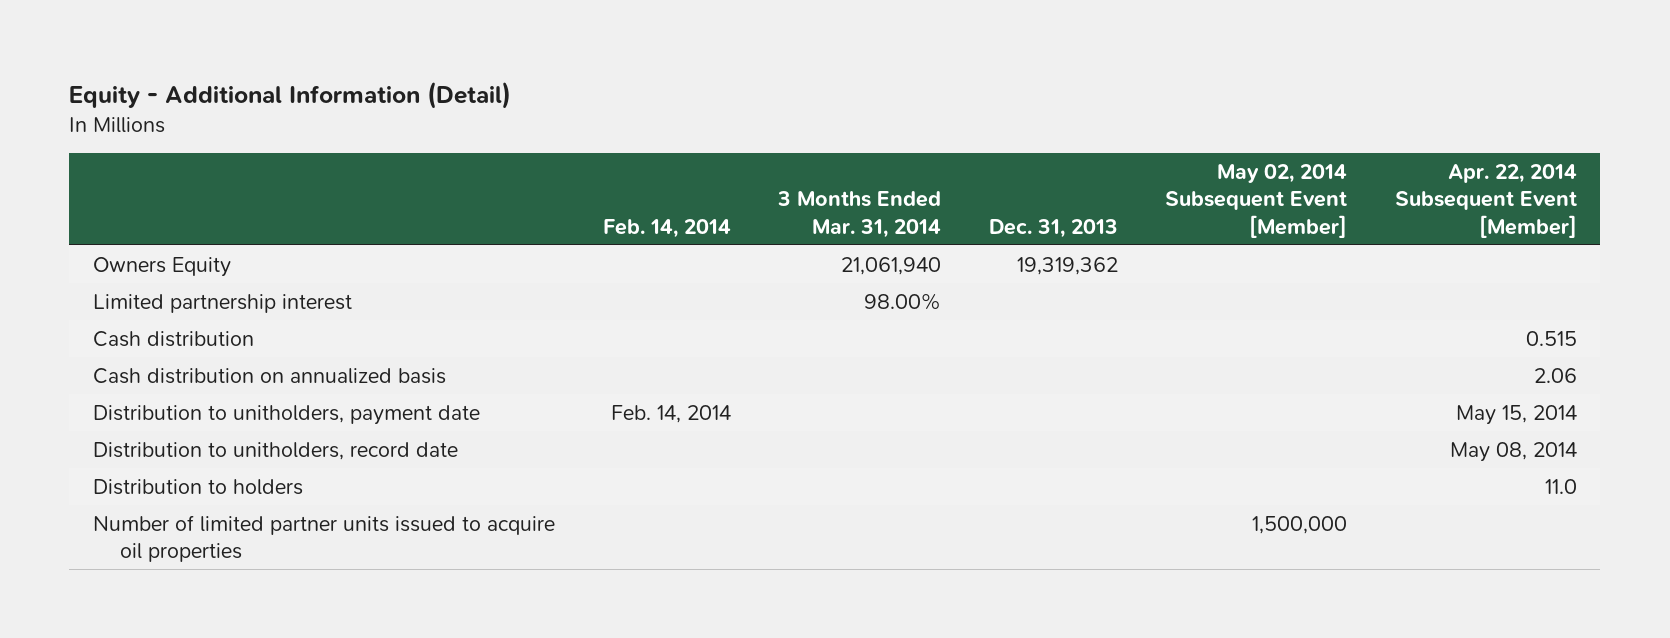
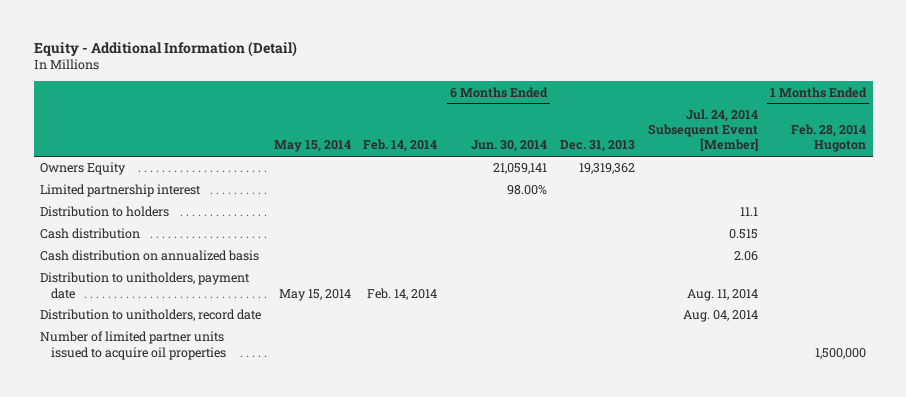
- | Feb. 14, 2014 | 3 Months Ended Mar. 31, 2014 | Dec. 31, 2013 | May 02, 2014 Subsequent Event [Member] | Apr. 22, 2014 Subsequent Event [Member]
+ | May 15, 2014 | Feb. 14, 2014 | 6 Months Ended Jun. 30, 2014 | Dec. 31, 2013 | Jul. 24, 2014 Subsequent Event [Member] | 1 Months Ended Feb. 28, 2014 Hugoton
moved up: Distribution to holders | | | | | 11.1 |

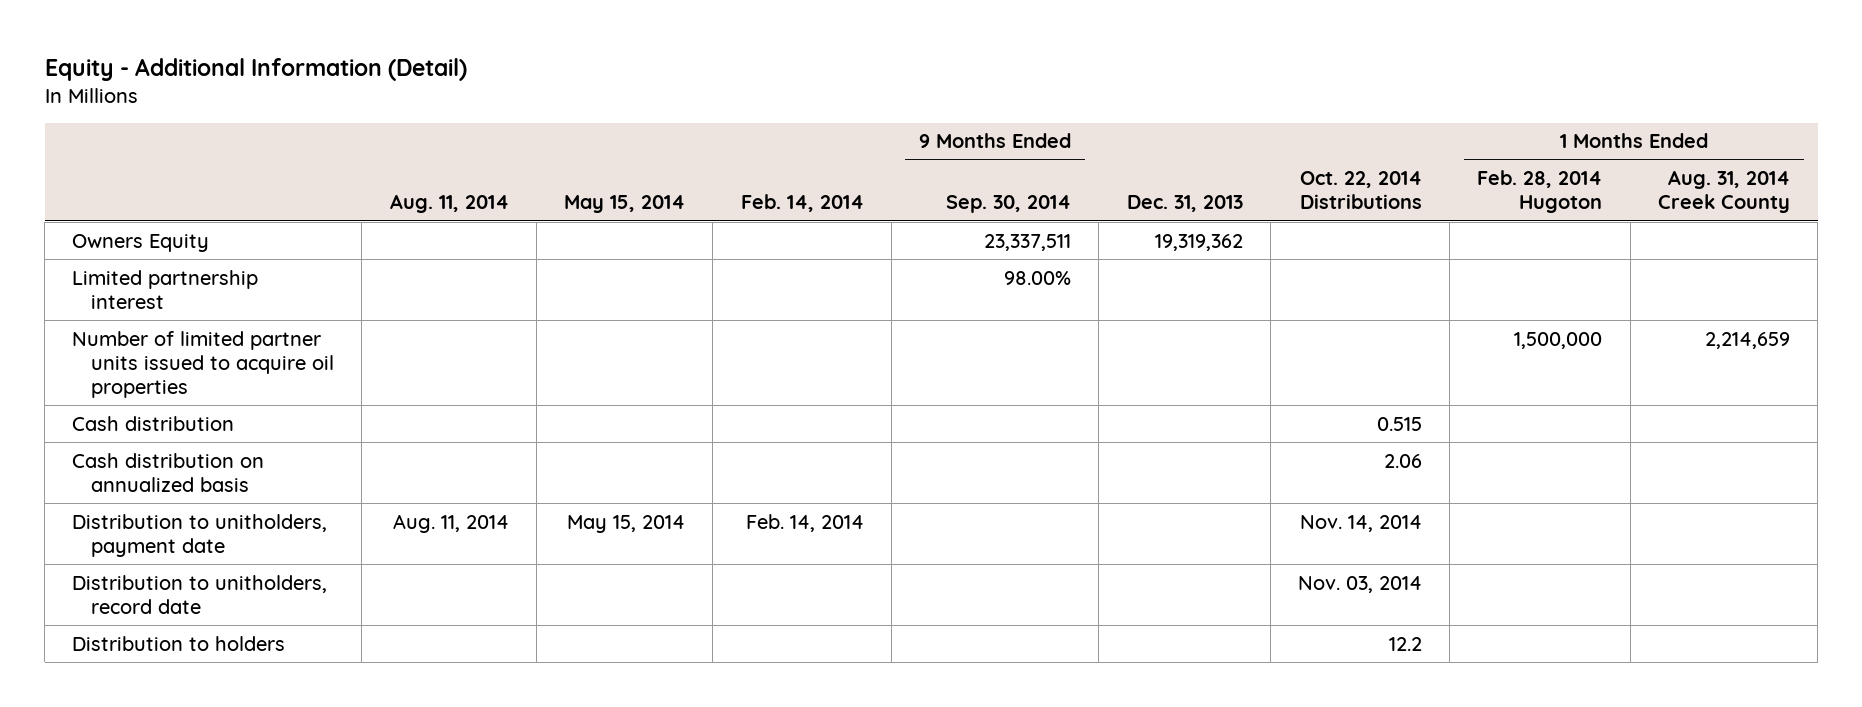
- | May 15, 2014 | Feb. 14, 2014 | 6 Months Ended Jun. 30, 2014 | Dec. 31, 2013 | Jul. 24, 2014 Subsequent Event [Member] | 1 Months Ended Feb. 28, 2014 Hugoton
+ | Aug. 11, 2014 | May 15, 2014 | Feb. 14, 2014 | 9 Months Ended Sep. 30, 2014 | Dec. 31, 2013 | Oct. 22, 2014 Distributions | 1 Months Ended Feb. 28, 2014 Hugoton | 1 Months Ended Aug. 31, 2014 Creek County
moved up: Number of limited partner units issued to acquire oil properties | | | | | | | 1,500,000 | 2,214,659
moved down: Distribution to holders | | | | | | 12.2 | |

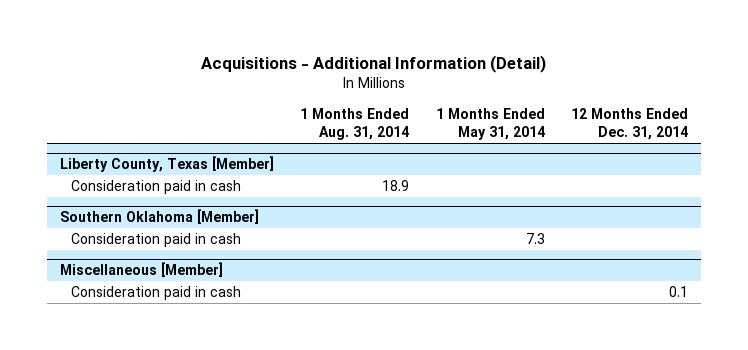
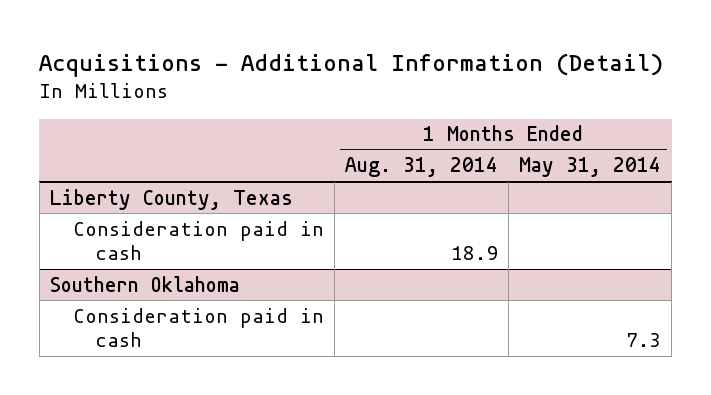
- | 1 Months Ended Aug. 31, 2014 | 1 Months Ended May 31, 2014 | 12 Months Ended Dec. 31, 2014
+ | 1 Months Ended Aug. 31, 2014 | 1 Months Ended May 31, 2014
- Liberty County, Texas [Member]
+ Liberty County, Texas
- Southern Oklahoma [Member]
+ Southern Oklahoma
- Miscellaneous [Member]
- Consideration paid in cash | | | 0.1

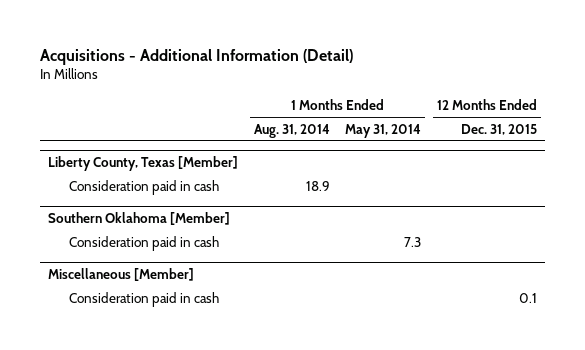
- | 1 Months Ended Aug. 31, 2014 | 1 Months Ended May 31, 2014
+ | 1 Months Ended Aug. 31, 2014 | 1 Months Ended May 31, 2014 | 12 Months Ended Dec. 31, 2015
- Liberty County, Texas
+ Liberty County, Texas [Member]
- Southern Oklahoma
+ Southern Oklahoma [Member]
+ Miscellaneous [Member]
+ Consideration paid in cash | | | 0.1

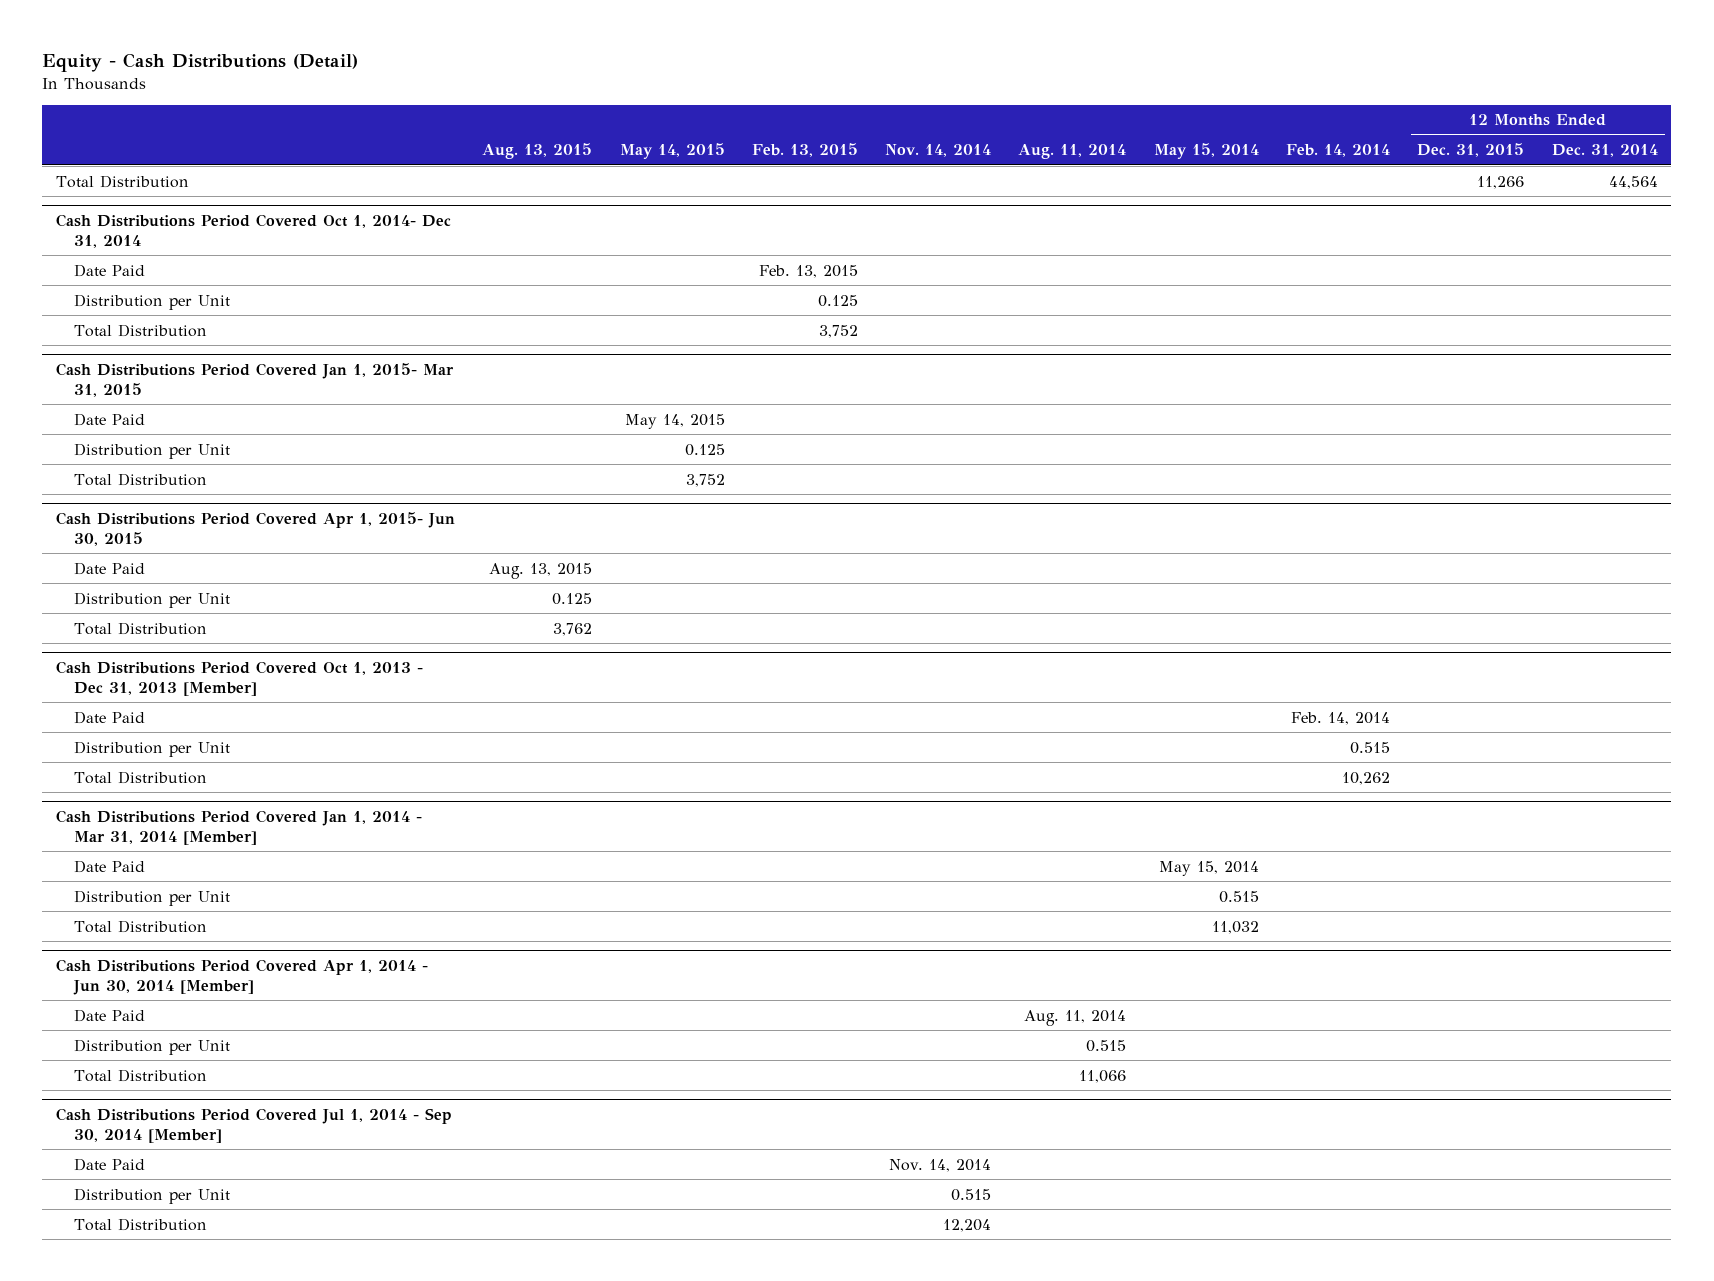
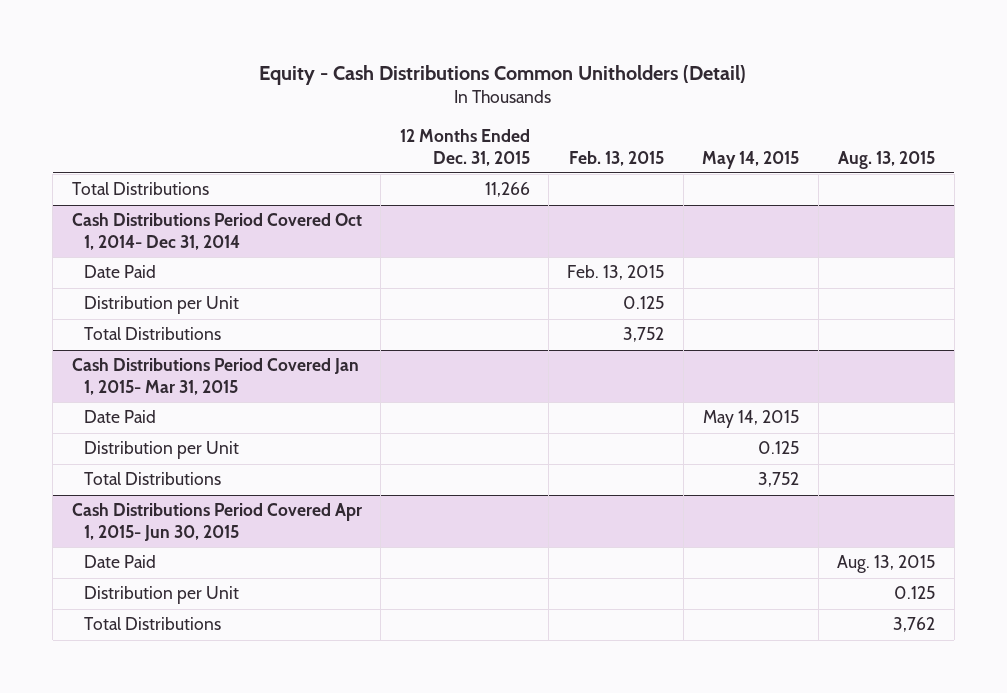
- Equity - Cash Distributions (Detail)
+ Equity - Cash Distributions Common Unitholders (Detail)
- | Aug. 13, 2015 | May 14, 2015 | Feb. 13, 2015 | Nov. 14, 2014 | Aug. 11, 2014 | May 15, 2014 | Feb. 14, 2014 | 12 Months Ended Dec. 31, 2015 | 12 Months Ended Dec. 31, 2014
+ | 12 Months Ended Dec. 31, 2015 | Feb. 13, 2015 | May 14, 2015 | Aug. 13, 2015
- Total Distribution | | | | | | | | 11,266 | 44,564
+ Total Distributions | 11,266 | | |
@ Cash Distributions Period Covered Oct 1, 2014- Dec 31, 2014
- Total Distribution | | | 3,752 | | | | | |
+ Total Distributions | | 3,752 | |
@ Cash Distributions Period Covered Jan 1, 2015- Mar 31, 2015
- Total Distribution | | 3,752 | | | | | | |
+ Total Distributions | | | 3,752 |
@ Cash Distributions Period Covered Apr 1, 2015- Jun 30, 2015
- Total Distribution | 3,762 | | | | | | | |
- Cash Distributions Period Covered Oct 1, 2013 - Dec 31, 2013 [Member]
- Date Paid | | | | | | | Feb. 14, 2014 | |
- Distribution per Unit | | | | | | | 0.515 | |
- Total Distribution | | | | | | | 10,262 | |
- Cash Distributions Period Covered Jan 1, 2014 - Mar 31, 2014 [Member]
- Date Paid | | | | | | May 15, 2014 | | |
- Distribution per Unit | | | | | | 0.515 | | |
- Total Distribution | | | | | | 11,032 | | |
- Cash Distributions Period Covered Apr 1, 2014 - Jun 30, 2014 [Member]
- Date Paid | | | | | Aug. 11, 2014 | | | |
- Distribution per Unit | | | | | 0.515 | | | |
- Total Distribution | | | | | 11,066 | | | |
- Cash Distributions Period Covered Jul 1, 2014 - Sep 30, 2014 [Member]
- Date Paid | | | | Nov. 14, 2014 | | | | |
- Distribution per Unit | | | | 0.515 | | | | |
- Total Distribution | | | | 12,204 | | | | |
@ Cash Distributions Period Covered Apr 1, 2015- Jun 30, 2015
+ Total Distributions | | | | 3,762

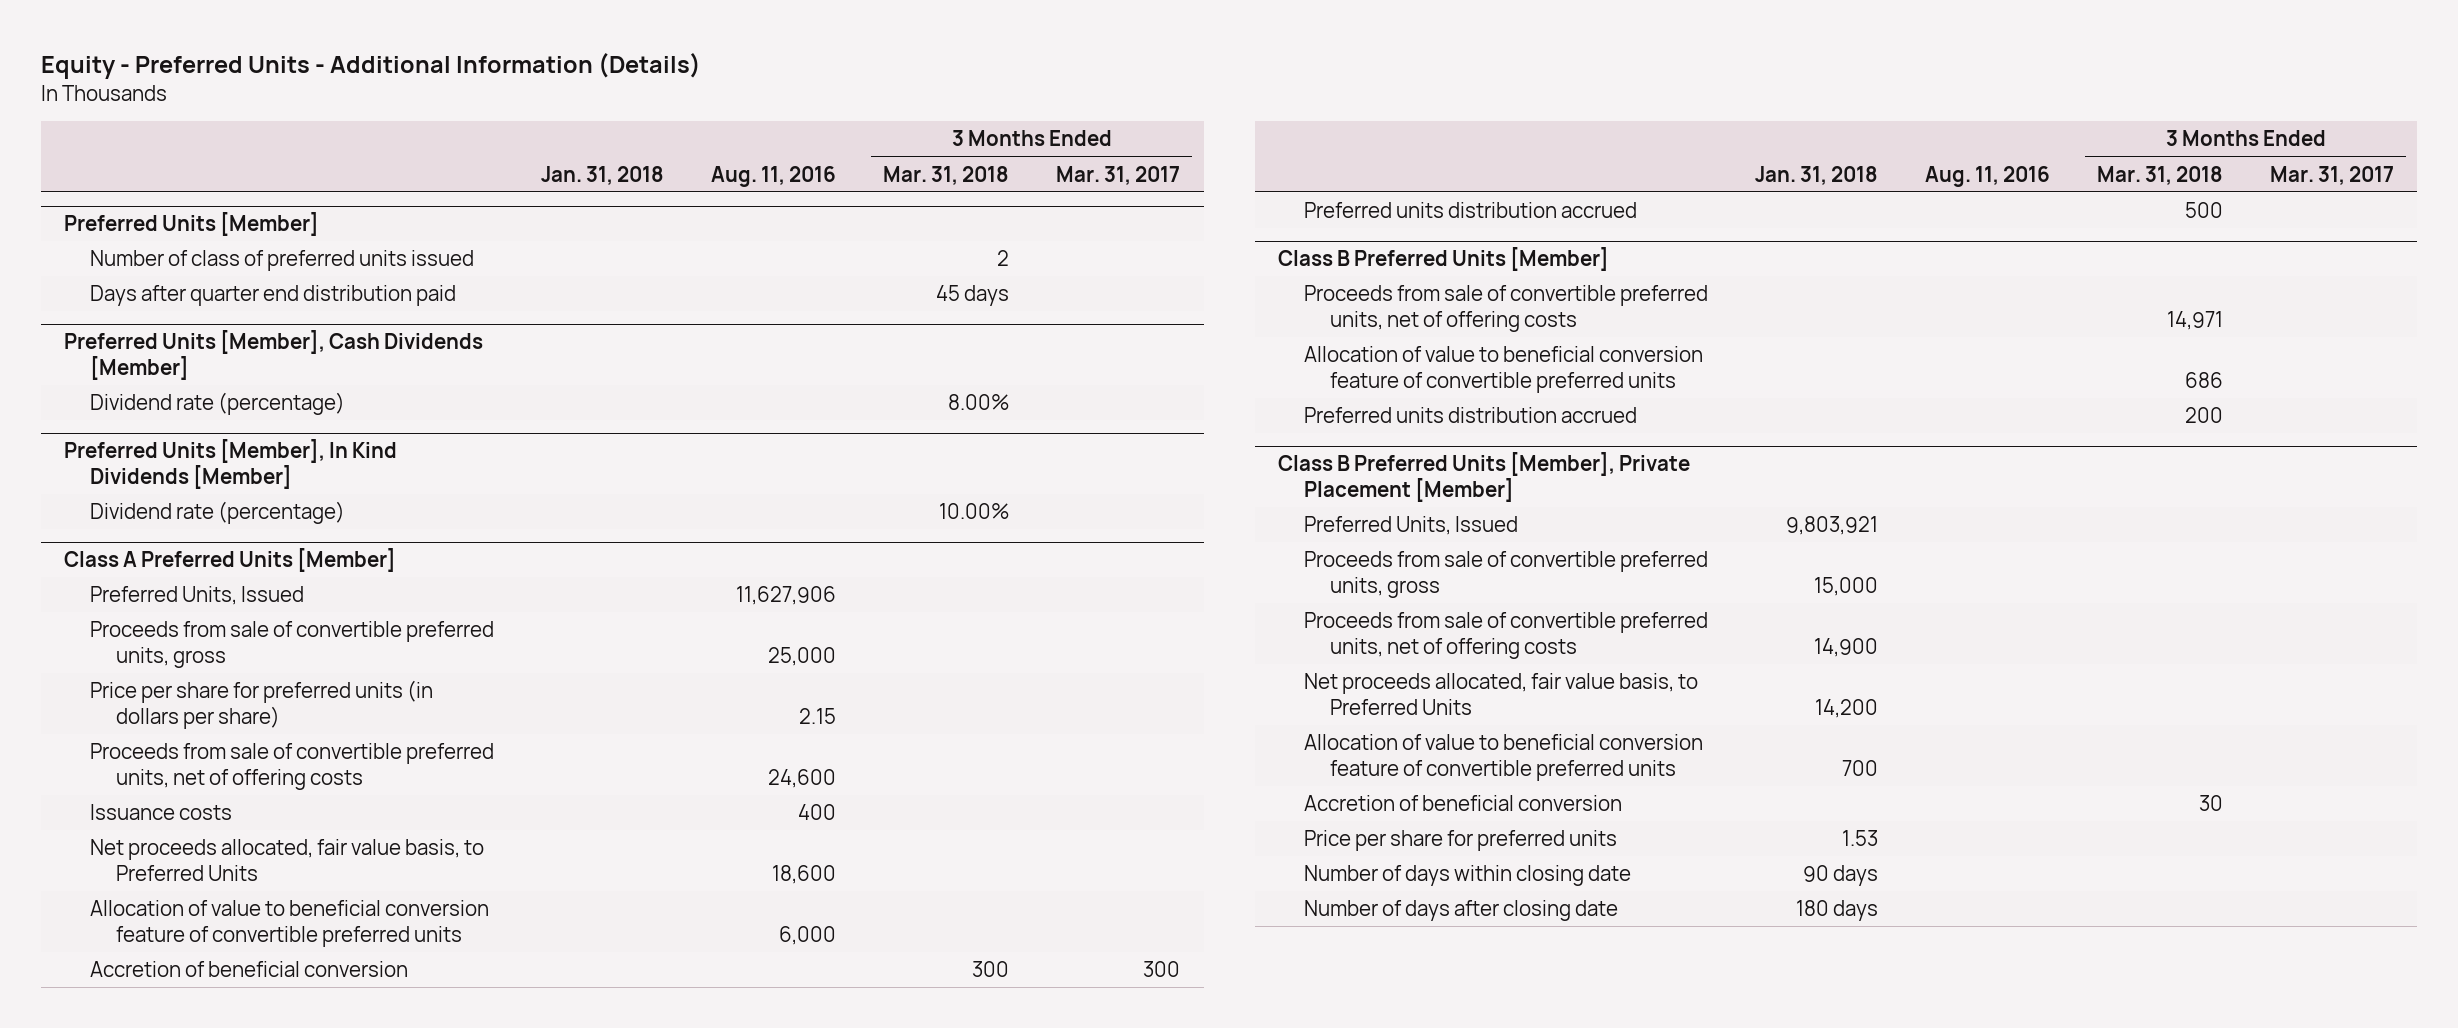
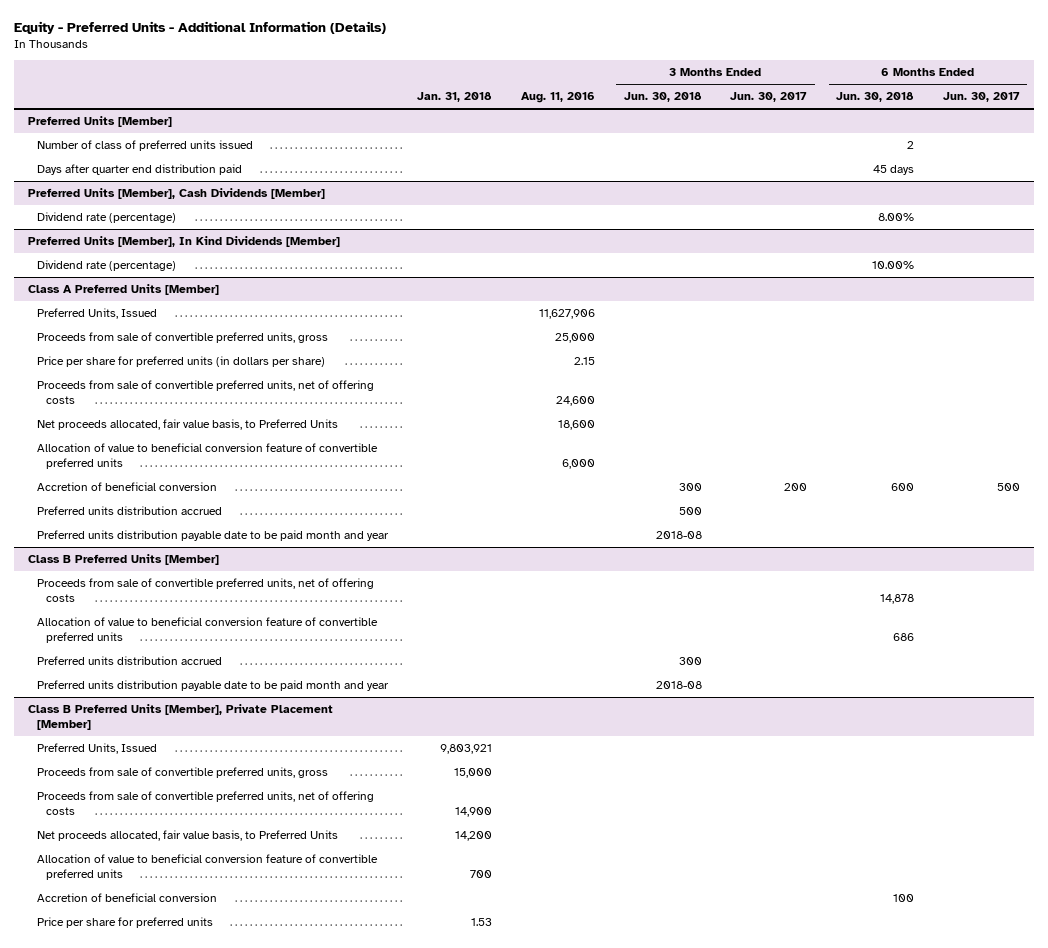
- | Jan. 31, 2018 | Aug. 11, 2016 | 3 Months Ended Mar. 31, 2018 | 3 Months Ended Mar. 31, 2017
+ | Jan. 31, 2018 | Aug. 11, 2016 | 3 Months Ended Jun. 30, 2018 | 3 Months Ended Jun. 30, 2017 | 6 Months Ended Jun. 30, 2018 | 6 Months Ended Jun. 30, 2017
@ Class A Preferred Units [Member]
- Issuance costs | | 400 | |
+ Preferred units distribution payable date to be paid month and year | | | 2018-08 | | |
@ Class B Preferred Units [Member]
+ Preferred units distribution payable date to be paid month and year | | | 2018-08 | | |
@ Class B Preferred Units [Member], Private Placement [Member]
- Number of days within closing date | 90 days | | |
- Number of days after closing date | 180 days | | |

